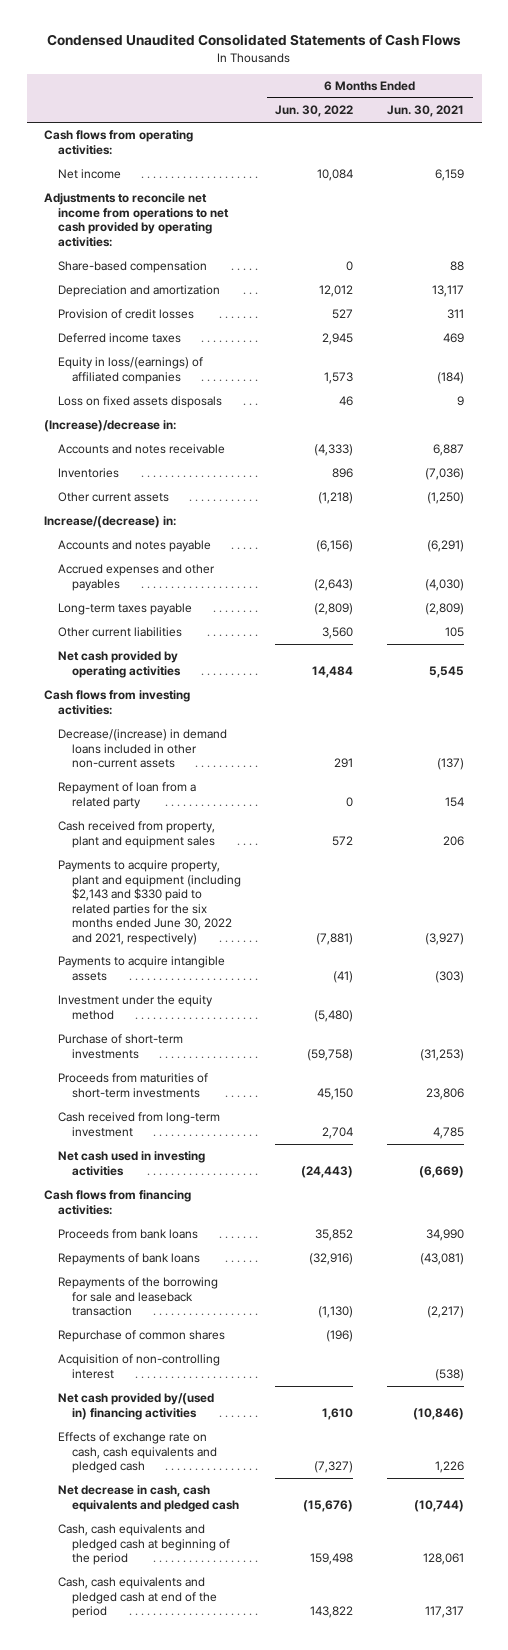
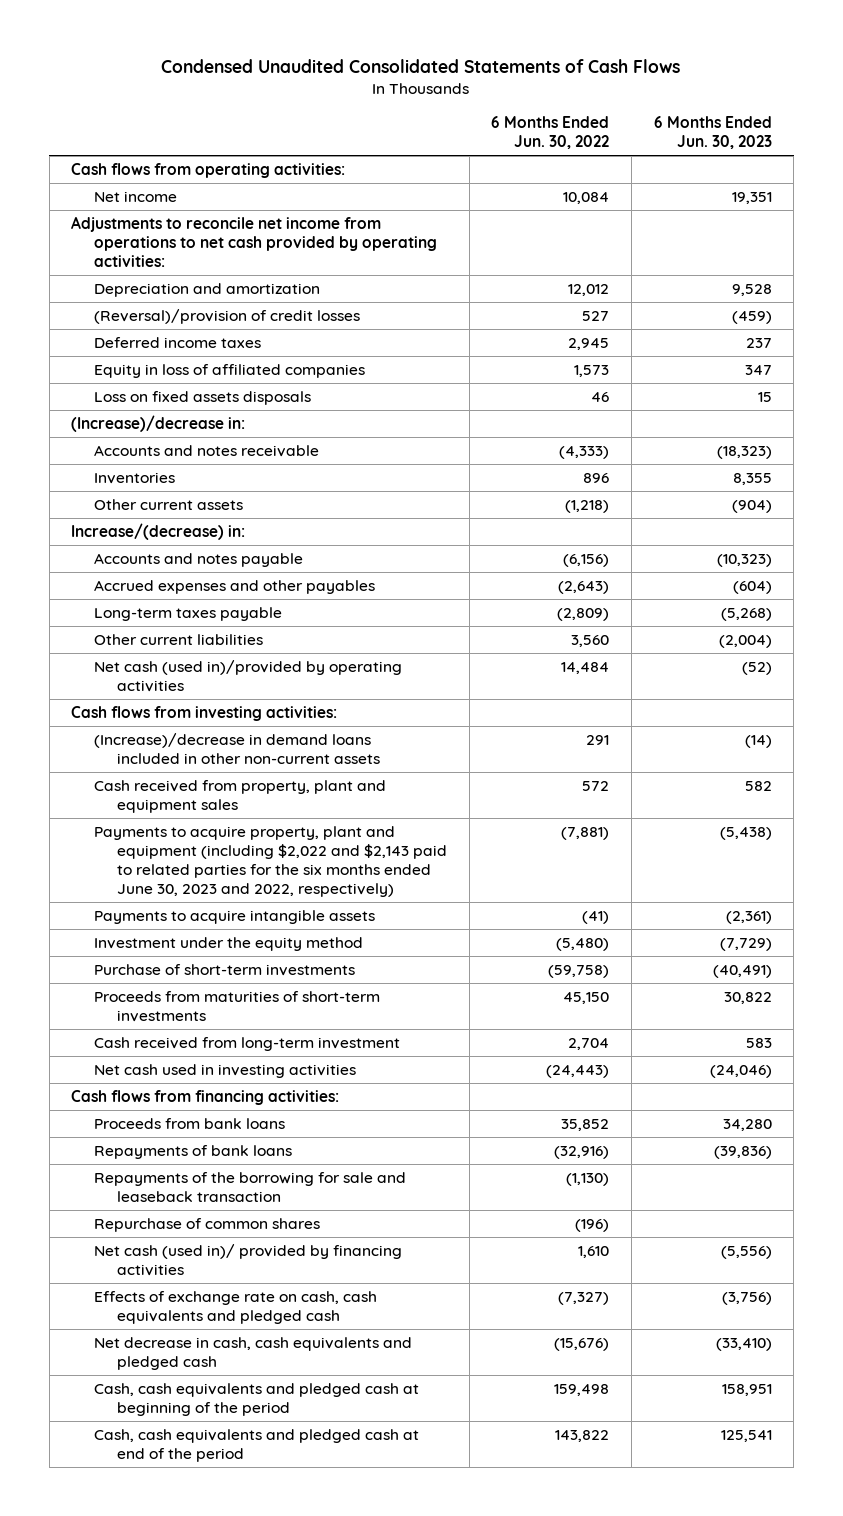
- | 6 Months Ended Jun. 30, 2022 | 6 Months Ended Jun. 30, 2021
+ | 6 Months Ended Jun. 30, 2022 | 6 Months Ended Jun. 30, 2023
- Share-based compensation | 0 | 88
- Provision of credit losses | 527 | 311
+ (Reversal)/provision of credit losses | 527 | (459)
- Equity in loss/(earnings) of affiliated companies | 1,573 | (184)
+ Equity in loss of affiliated companies | 1,573 | 347
- Net cash provided by operating activities | 14,484 | 5,545
+ Net cash (used in)/provided by operating activities | 14,484 | (52)
- Decrease/(increase) in demand loans included in other non-current assets | 291 | (137)
- Repayment of loan from a related party | 0 | 154
+ (Increase)/decrease in demand loans included in other non-current assets | 291 | (14)
- Payments to acquire property, plant and equipment (including $2,143 and $330 paid to related parties for the six months ended June 30, 2022 and 2021, respectively) | (7,881) | (3,927)
+ Payments to acquire property, plant and equipment (including $2,022 and $2,143 paid to related parties for the six months ended June 30, 2023 and 2022, respectively) | (7,881) | (5,438)
- Acquisition of non-controlling interest | | (538)
- Net cash provided by/(used in) financing activities | 1,610 | (10,846)
+ Net cash (used in)/ provided by financing activities | 1,610 | (5,556)

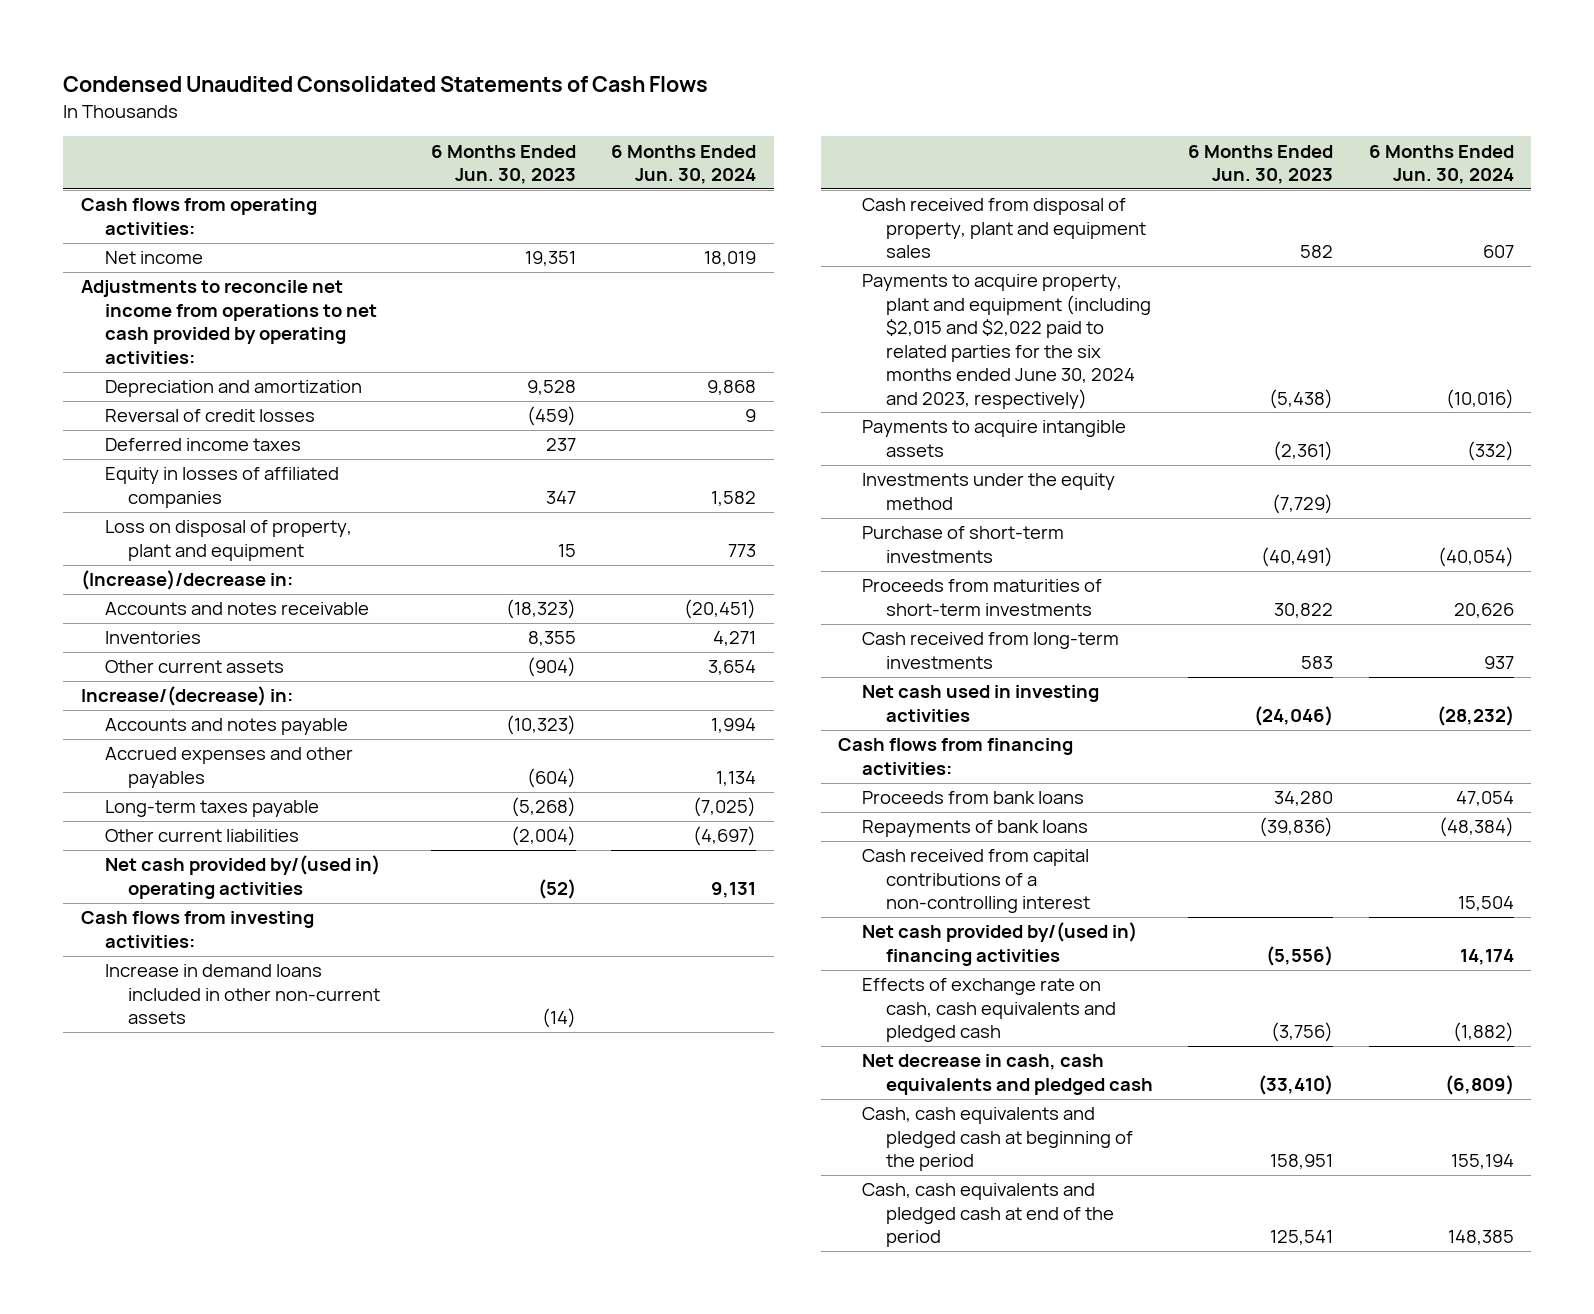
- | 6 Months Ended Jun. 30, 2022 | 6 Months Ended Jun. 30, 2023
+ | 6 Months Ended Jun. 30, 2023 | 6 Months Ended Jun. 30, 2024
- (Reversal)/provision of credit losses | 527 | (459)
+ Reversal of credit losses | (459) | 9
- Equity in loss of affiliated companies | 1,573 | 347
- Loss on fixed assets disposals | 46 | 15
+ Equity in losses of affiliated companies | 347 | 1,582
+ Loss on disposal of property, plant and equipment | 15 | 773
- Net cash (used in)/provided by operating activities | 14,484 | (52)
+ Net cash provided by/(used in) operating activities | (52) | 9,131
- (Increase)/decrease in demand loans included in other non-current assets | 291 | (14)
- Cash received from property, plant and equipment sales | 572 | 582
- Payments to acquire property, plant and equipment (including $2,022 and $2,143 paid to related parties for the six months ended June 30, 2023 and 2022, respectively) | (7,881) | (5,438)
+ Increase in demand loans included in other non-current assets | (14) |
+ Cash received from disposal of property, plant and equipment sales | 582 | 607
+ Payments to acquire property, plant and equipment (including $2,015 and $2,022 paid to related parties for the six months ended June 30, 2024 and 2023, respectively) | (5,438) | (10,016)
- Investment under the equity method | (5,480) | (7,729)
+ Investments under the equity method | (7,729) |
- Cash received from long-term investment | 2,704 | 583
+ Cash received from long-term investments | 583 | 937
- Repayments of the borrowing for sale and leaseback transaction | (1,130) |
- Repurchase of common shares | (196) |
- Net cash (used in)/ provided by financing activities | 1,610 | (5,556)
+ Cash received from capital contributions of a non-controlling interest | | 15,504
+ Net cash provided by/(used in) financing activities | (5,556) | 14,174

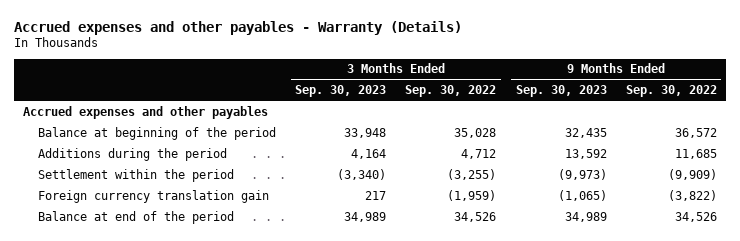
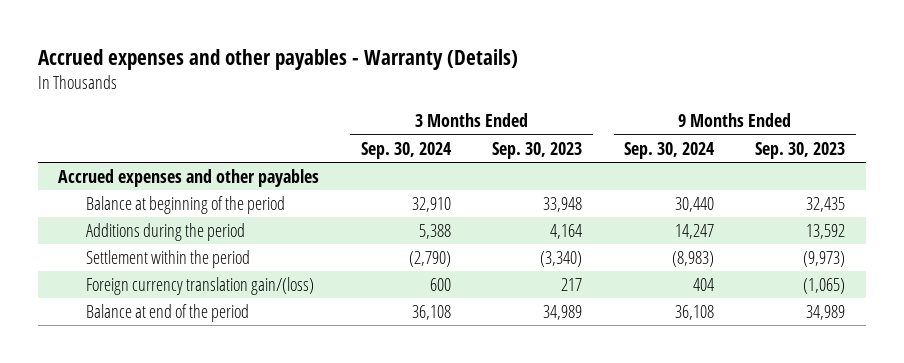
- | 3 Months Ended Sep. 30, 2023 | 3 Months Ended Sep. 30, 2022 | 9 Months Ended Sep. 30, 2023 | 9 Months Ended Sep. 30, 2022
+ | 3 Months Ended Sep. 30, 2024 | 3 Months Ended Sep. 30, 2023 | 9 Months Ended Sep. 30, 2024 | 9 Months Ended Sep. 30, 2023
- Foreign currency translation gain | 217 | (1,959) | (1,065) | (3,822)
+ Foreign currency translation gain/(loss) | 600 | 217 | 404 | (1,065)

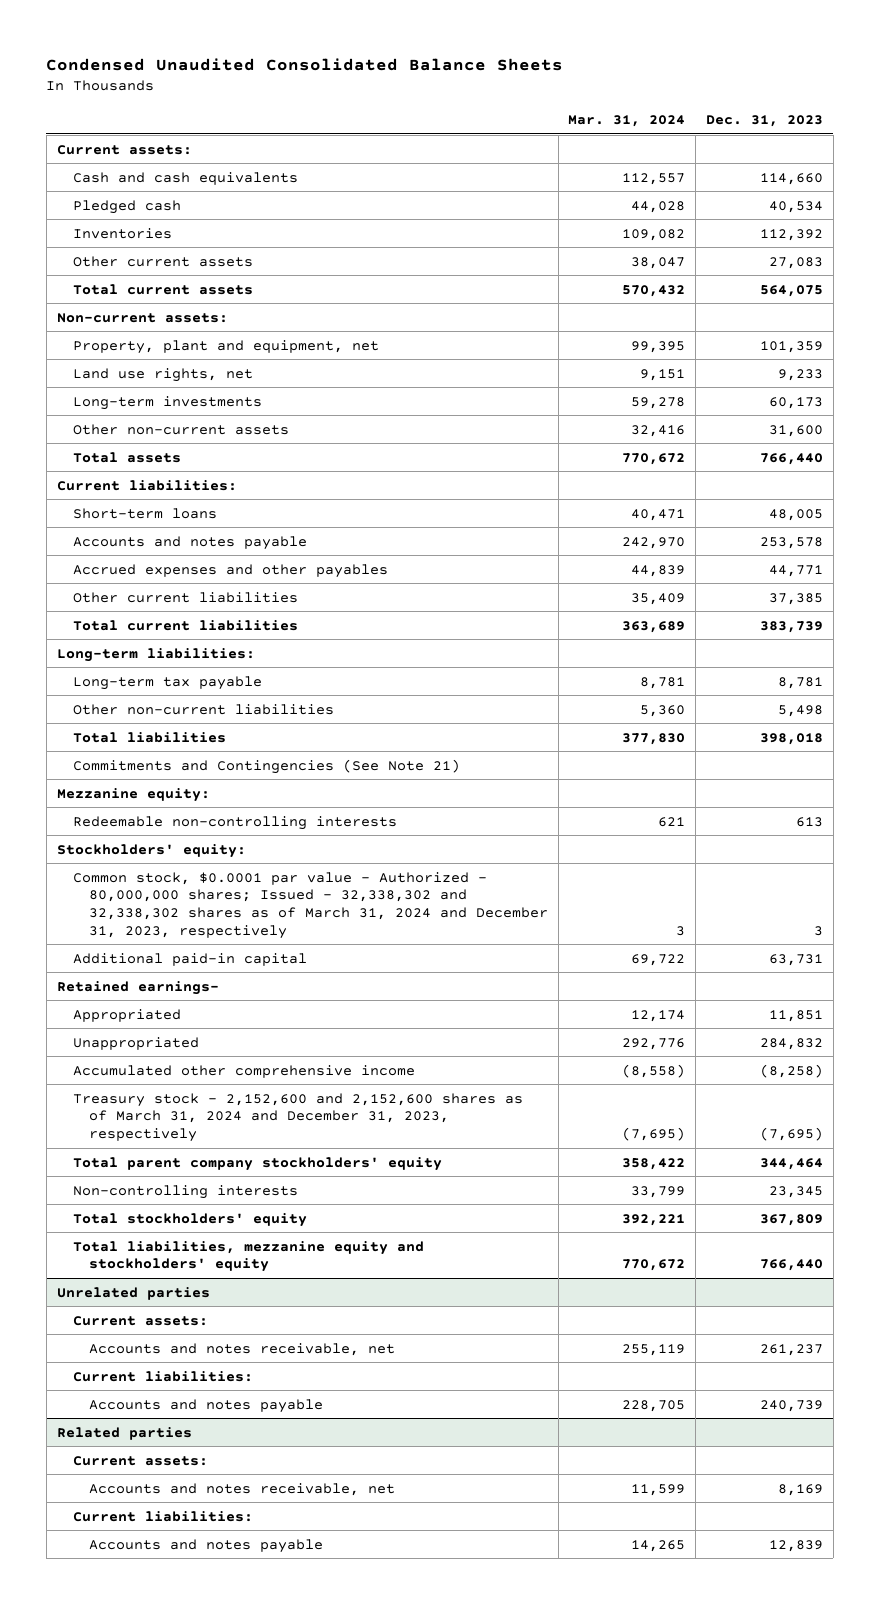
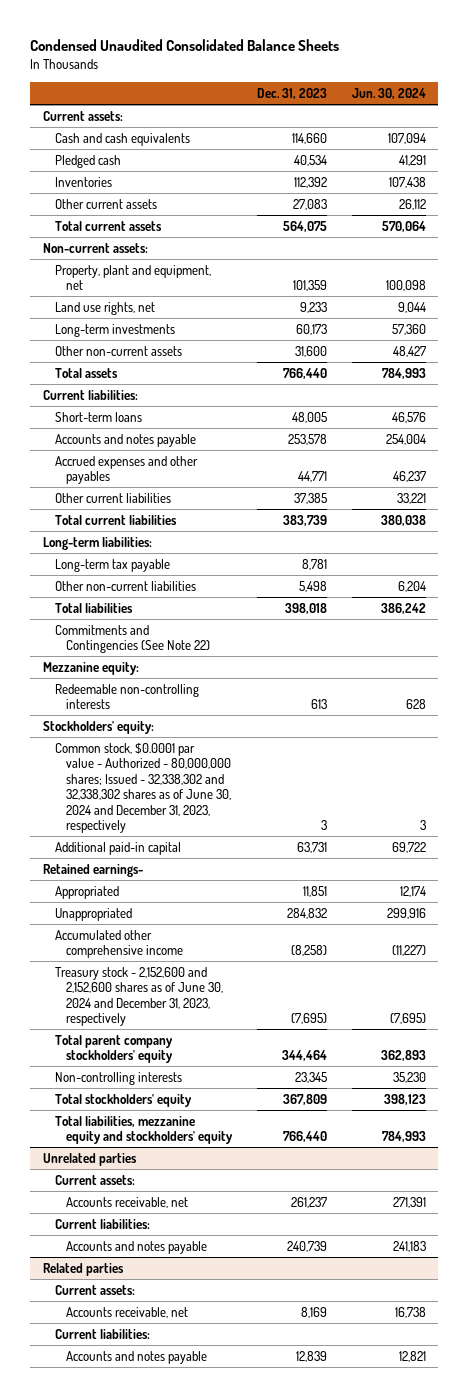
- | Mar. 31, 2024 | Dec. 31, 2023
+ | Dec. 31, 2023 | Jun. 30, 2024
- Commitments and Contingencies (See Note 21)
+ Commitments and Contingencies (See Note 22)
- Common stock, $0.0001 par value - Authorized - 80,000,000 shares; Issued - 32,338,302 and 32,338,302 shares as of March 31, 2024 and December 31, 2023, respectively | 3 | 3
+ Common stock, $0.0001 par value - Authorized - 80,000,000 shares; Issued - 32,338,302 and 32,338,302 shares as of June 30, 2024 and December 31, 2023, respectively | 3 | 3
- Treasury stock - 2,152,600 and 2,152,600 shares as of March 31, 2024 and December 31, 2023, respectively | (7,695) | (7,695)
+ Treasury stock - 2,152,600 and 2,152,600 shares as of June 30, 2024 and December 31, 2023, respectively | (7,695) | (7,695)
@ Unrelated parties
- Accounts and notes receivable, net | 255,119 | 261,237
+ Accounts receivable, net | 261,237 | 271,391
@ Related parties
- Accounts and notes receivable, net | 11,599 | 8,169
+ Accounts receivable, net | 8,169 | 16,738

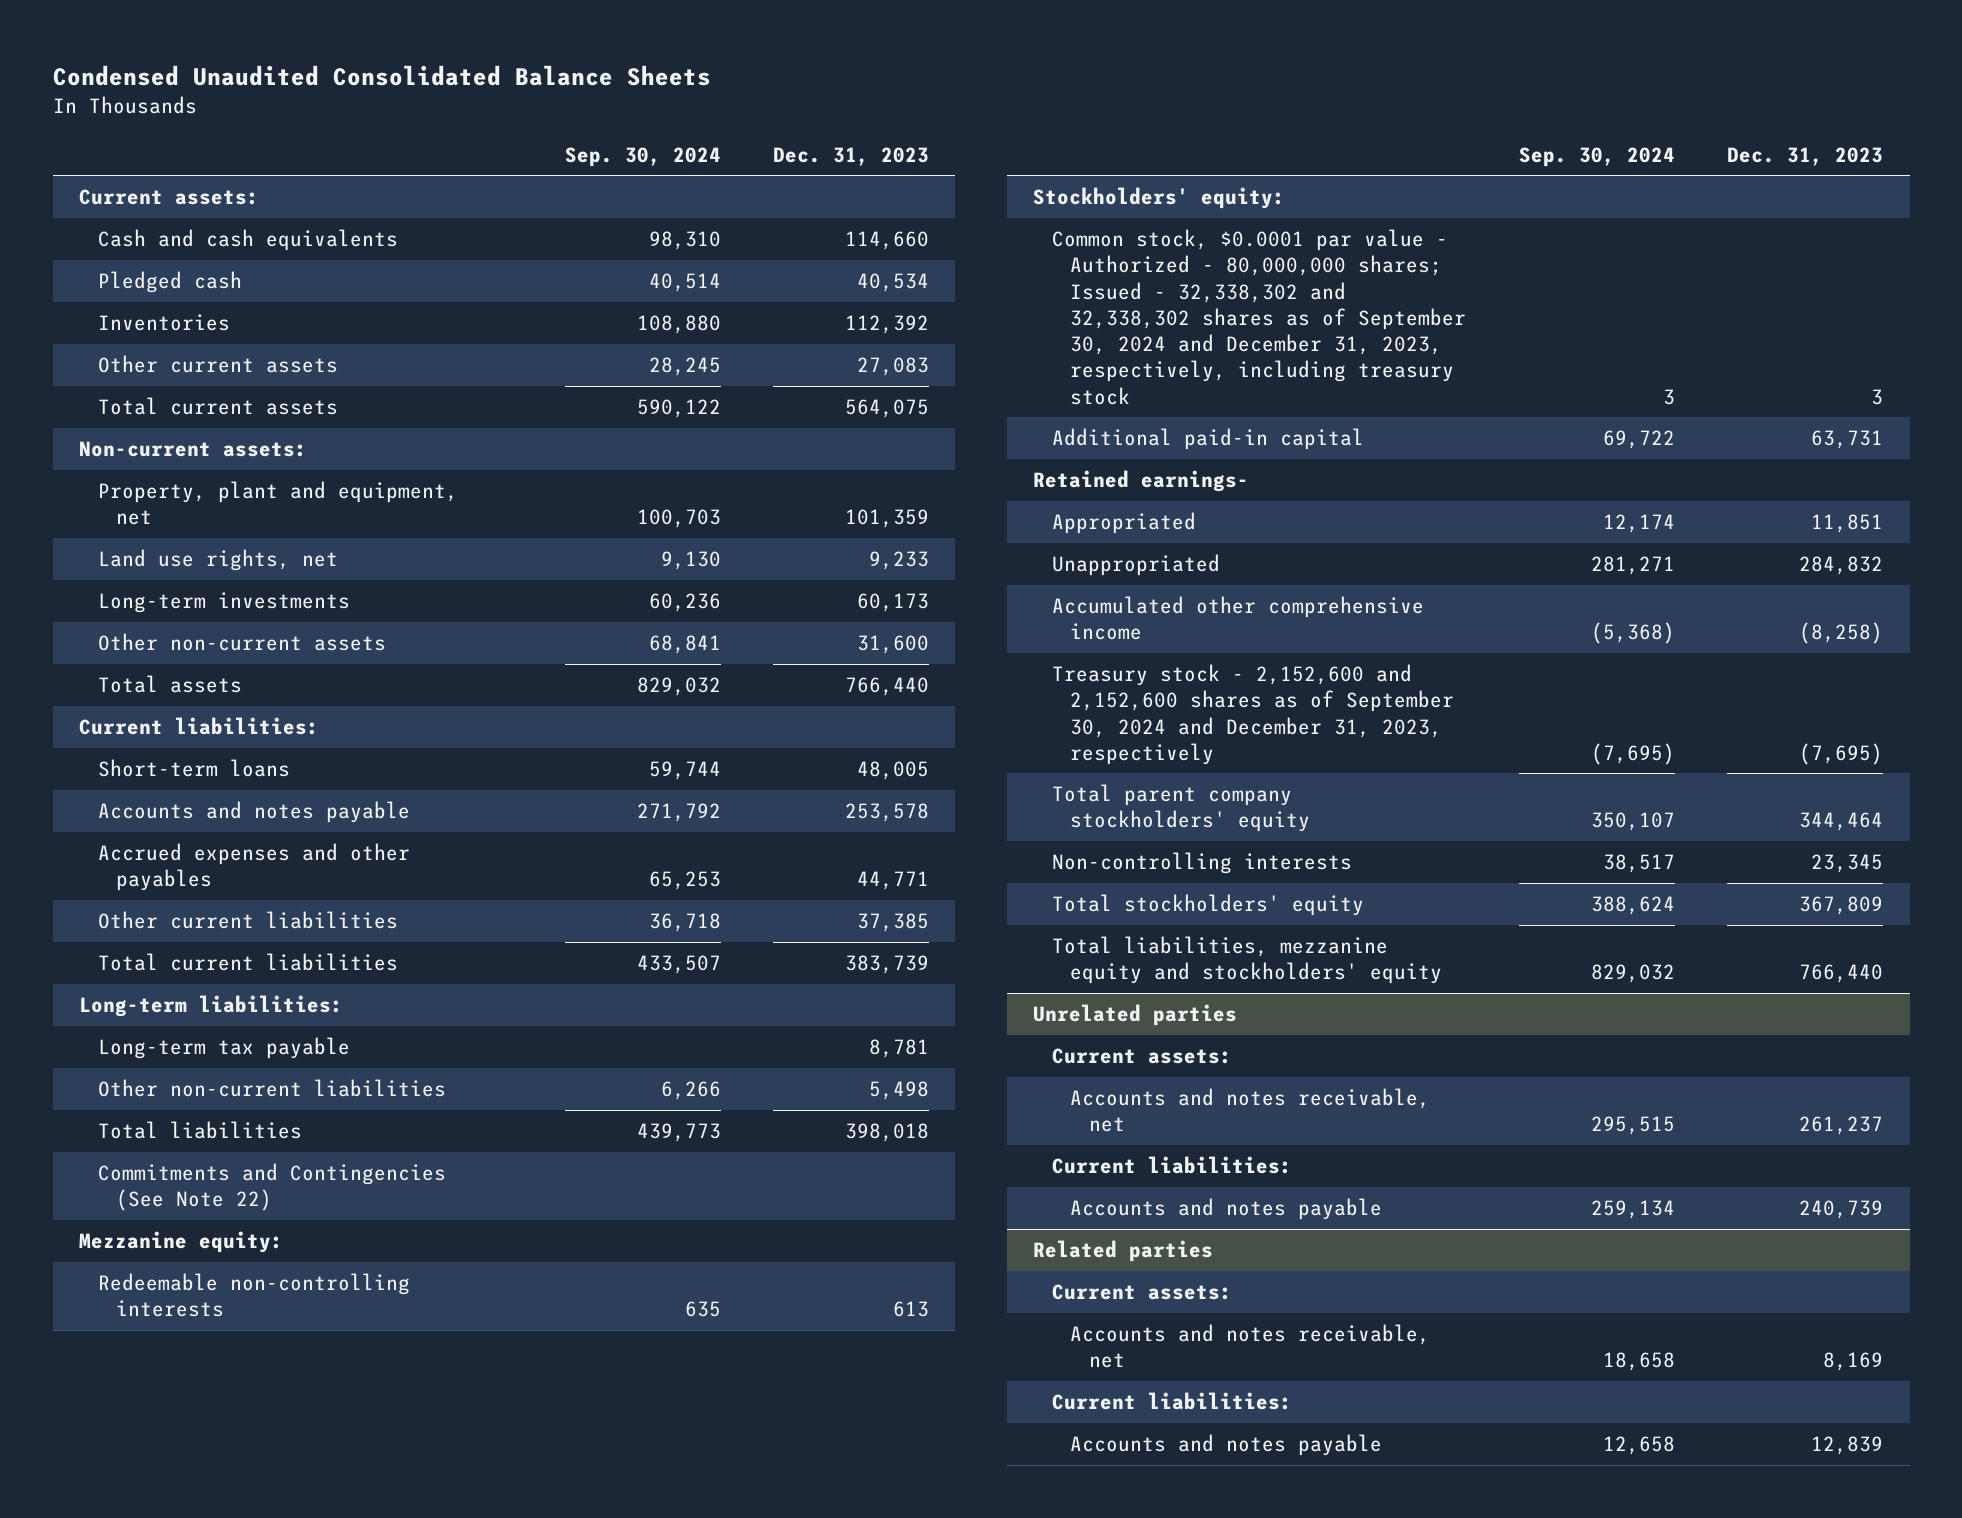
- | Dec. 31, 2023 | Jun. 30, 2024
+ | Sep. 30, 2024 | Dec. 31, 2023
- Common stock, $0.0001 par value - Authorized - 80,000,000 shares; Issued - 32,338,302 and 32,338,302 shares as of June 30, 2024 and December 31, 2023, respectively | 3 | 3
+ Common stock, $0.0001 par value - Authorized - 80,000,000 shares; Issued - 32,338,302 and 32,338,302 shares as of September 30, 2024 and December 31, 2023, respectively, including treasury stock | 3 | 3
- Treasury stock - 2,152,600 and 2,152,600 shares as of June 30, 2024 and December 31, 2023, respectively | (7,695) | (7,695)
+ Treasury stock - 2,152,600 and 2,152,600 shares as of September 30, 2024 and December 31, 2023, respectively | (7,695) | (7,695)
@ Unrelated parties
- Accounts receivable, net | 261,237 | 271,391
+ Accounts and notes receivable, net | 295,515 | 261,237
@ Related parties
- Accounts receivable, net | 8,169 | 16,738
+ Accounts and notes receivable, net | 18,658 | 8,169

